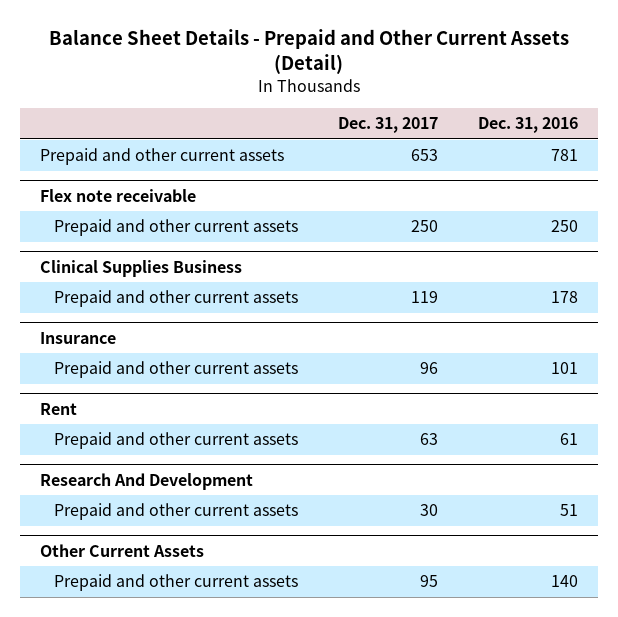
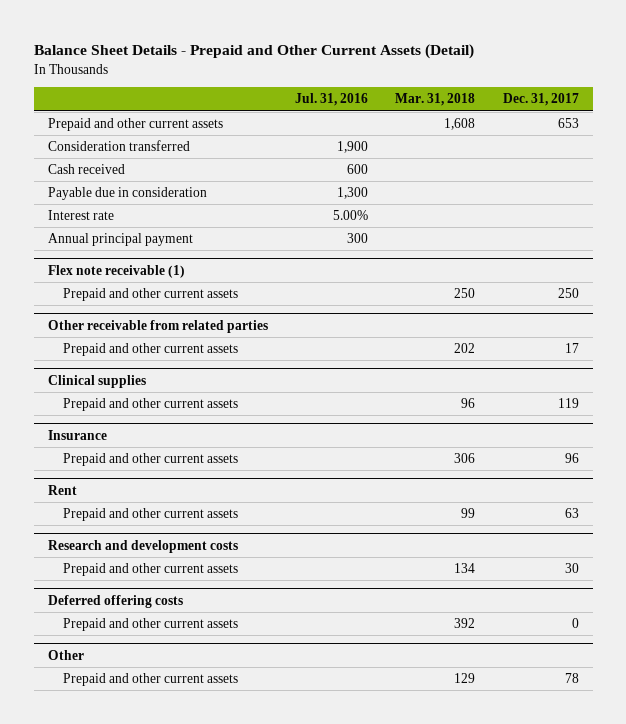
- | Dec. 31, 2017 | Dec. 31, 2016
+ | Jul. 31, 2016 | Mar. 31, 2018 | Dec. 31, 2017
- Flex note receivable
+ Consideration transferred | 1,900 | |
+ Cash received | 600 | |
+ Payable due in consideration | 1,300 | |
+ Interest rate | 5.00% | |
+ Annual principal payment | 300 | |
+ Flex note receivable (1)
- Clinical Supplies Business
+ Other receivable from related parties
+ Prepaid and other current assets | | 202 | 17
+ Clinical supplies
- Research And Development
+ Research and development costs
- Other Current Assets
- Prepaid and other current assets | 95 | 140
+ Deferred offering costs
+ Prepaid and other current assets | | 392 | 0
+ Other
+ Prepaid and other current assets | | 129 | 78

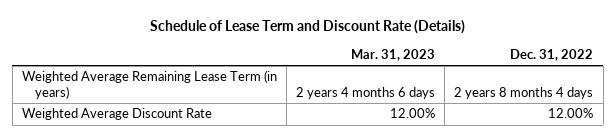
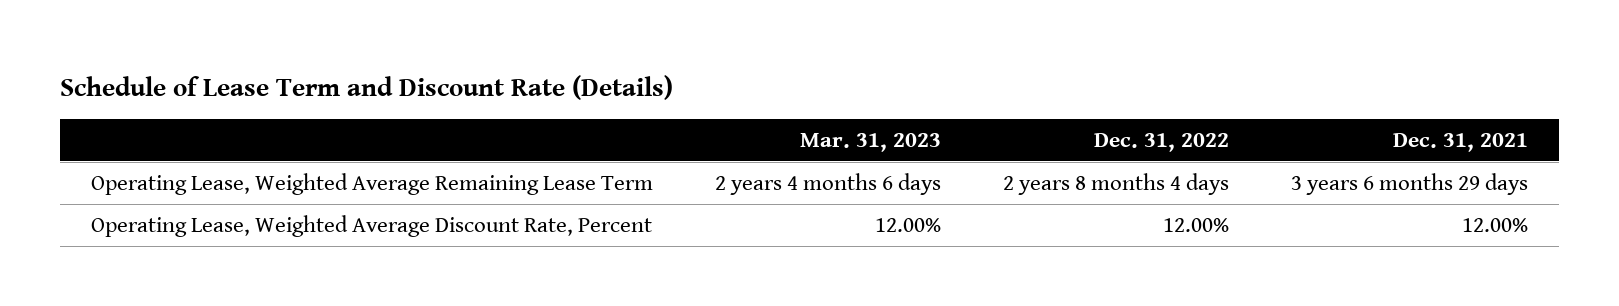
- | Mar. 31, 2023 | Dec. 31, 2022
+ | Mar. 31, 2023 | Dec. 31, 2022 | Dec. 31, 2021
- Weighted Average Remaining Lease Term (in years) | 2 years 4 months 6 days | 2 years 8 months 4 days
- Weighted Average Discount Rate | 12.00% | 12.00%
+ Operating Lease, Weighted Average Remaining Lease Term | 2 years 4 months 6 days | 2 years 8 months 4 days | 3 years 6 months 29 days
+ Operating Lease, Weighted Average Discount Rate, Percent | 12.00% | 12.00% | 12.00%

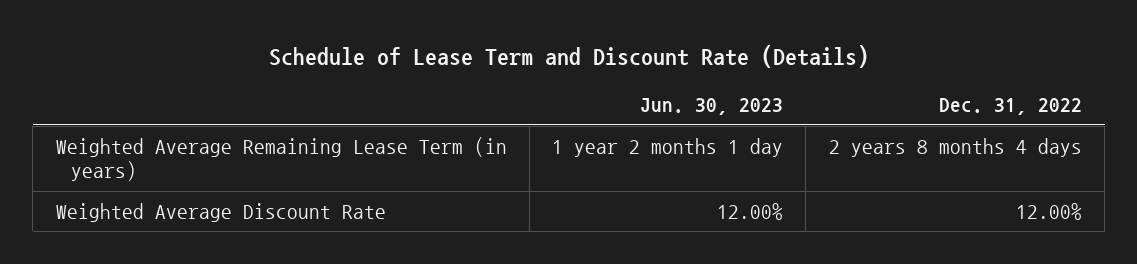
- | Mar. 31, 2023 | Dec. 31, 2022 | Dec. 31, 2021
+ | Jun. 30, 2023 | Dec. 31, 2022
- Operating Lease, Weighted Average Remaining Lease Term | 2 years 4 months 6 days | 2 years 8 months 4 days | 3 years 6 months 29 days
- Operating Lease, Weighted Average Discount Rate, Percent | 12.00% | 12.00% | 12.00%
+ Weighted Average Remaining Lease Term (in years) | 1 year 2 months 1 day | 2 years 8 months 4 days
+ Weighted Average Discount Rate | 12.00% | 12.00%

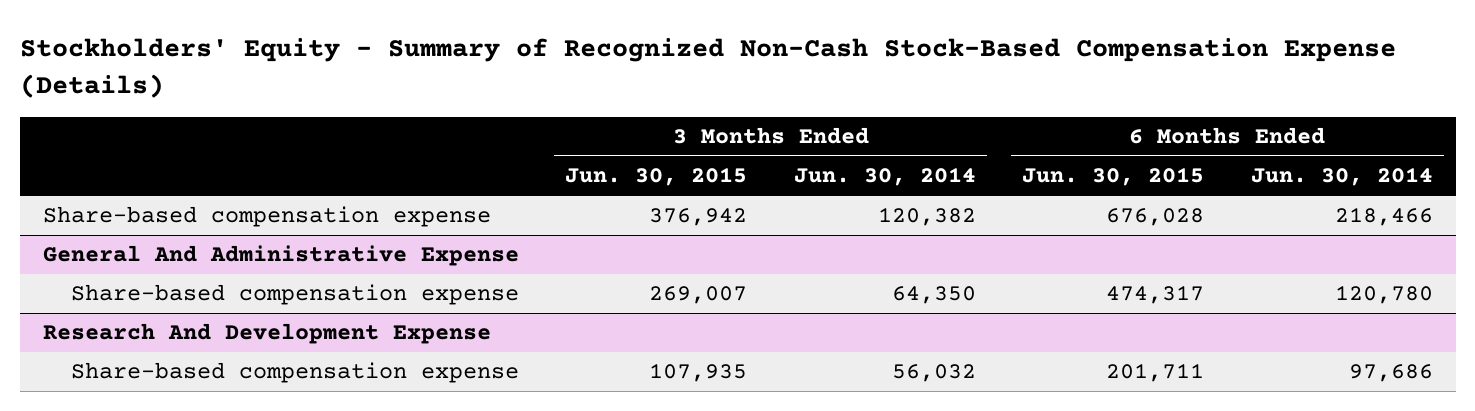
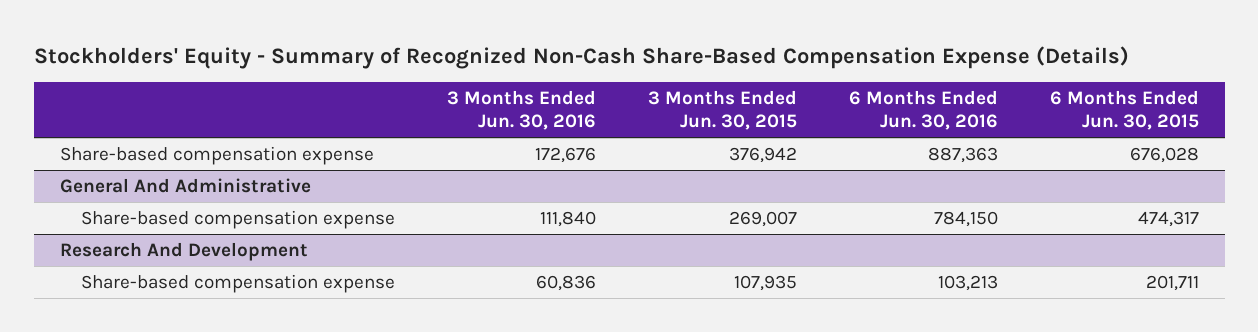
- Stockholders' Equity - Summary of Recognized Non-Cash Stock-Based Compensation Expense (Details)
+ Stockholders' Equity - Summary of Recognized Non-Cash Share-Based Compensation Expense (Details)
- | 3 Months Ended Jun. 30, 2015 | 3 Months Ended Jun. 30, 2014 | 6 Months Ended Jun. 30, 2015 | 6 Months Ended Jun. 30, 2014
+ | 3 Months Ended Jun. 30, 2016 | 3 Months Ended Jun. 30, 2015 | 6 Months Ended Jun. 30, 2016 | 6 Months Ended Jun. 30, 2015
- General And Administrative Expense
+ General And Administrative
- Research And Development Expense
+ Research And Development

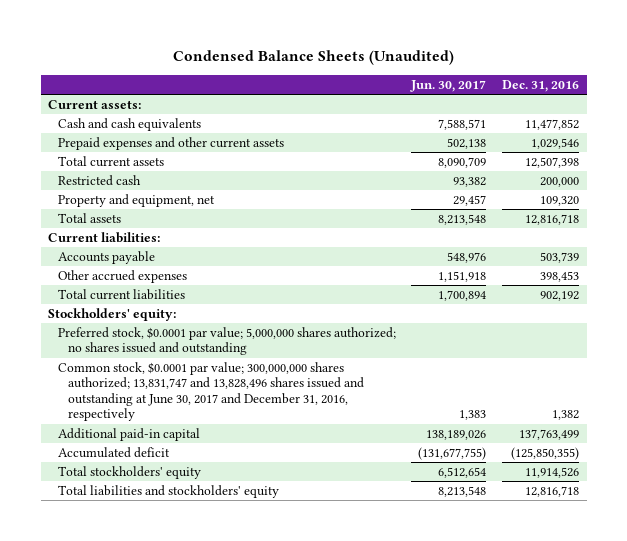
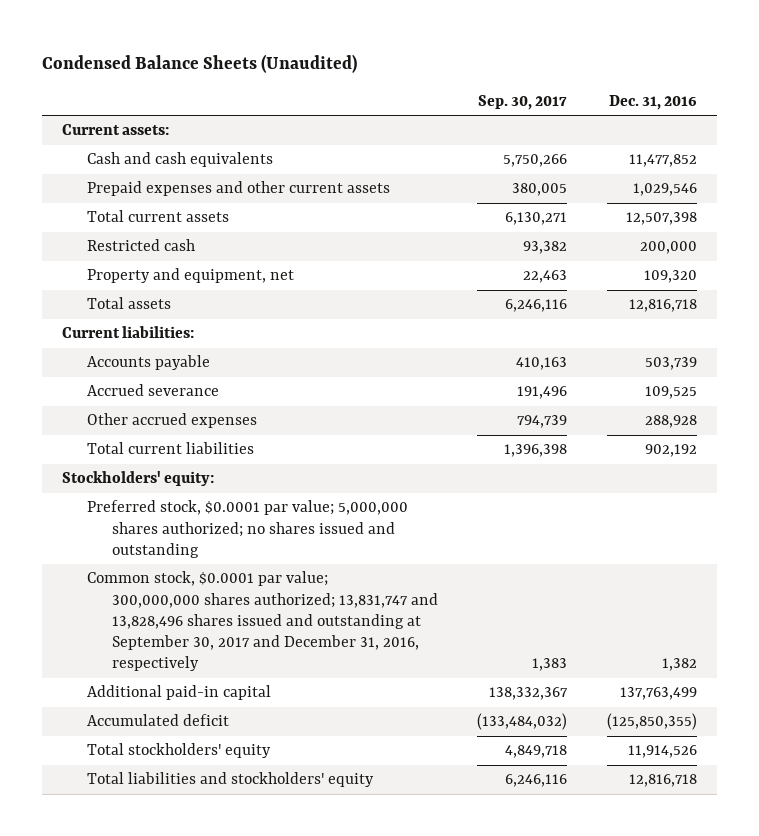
- | Jun. 30, 2017 | Dec. 31, 2016
+ | Sep. 30, 2017 | Dec. 31, 2016
- Other accrued expenses | 1,151,918 | 398,453
+ Accrued severance | 191,496 | 109,525
+ Other accrued expenses | 794,739 | 288,928
- Common stock, $0.0001 par value; 300,000,000 shares authorized; 13,831,747 and 13,828,496 shares issued and outstanding at June 30, 2017 and December 31, 2016, respectively | 1,383 | 1,382
+ Common stock, $0.0001 par value; 300,000,000 shares authorized; 13,831,747 and 13,828,496 shares issued and outstanding at September 30, 2017 and December 31, 2016, respectively | 1,383 | 1,382

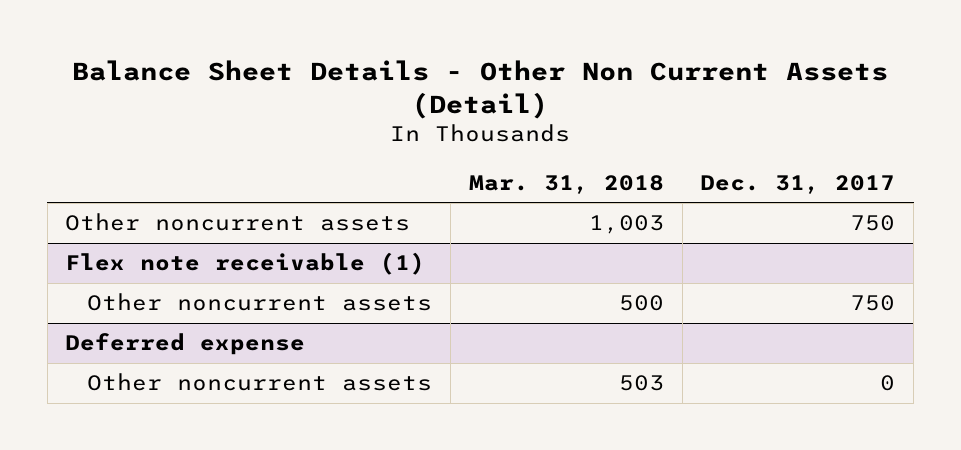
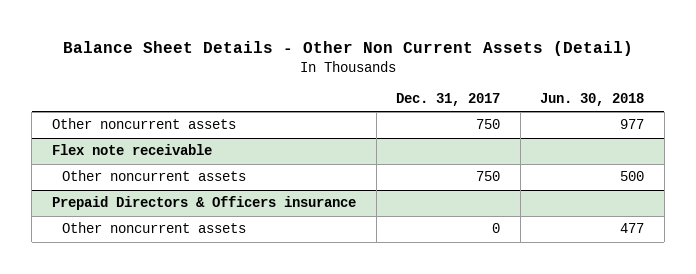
- | Mar. 31, 2018 | Dec. 31, 2017
+ | Dec. 31, 2017 | Jun. 30, 2018
- Flex note receivable (1)
+ Flex note receivable
- Deferred expense
+ Prepaid Directors & Officers insurance

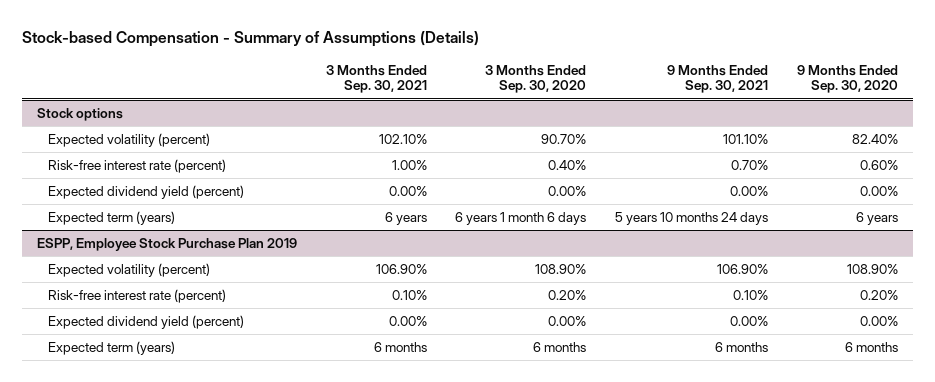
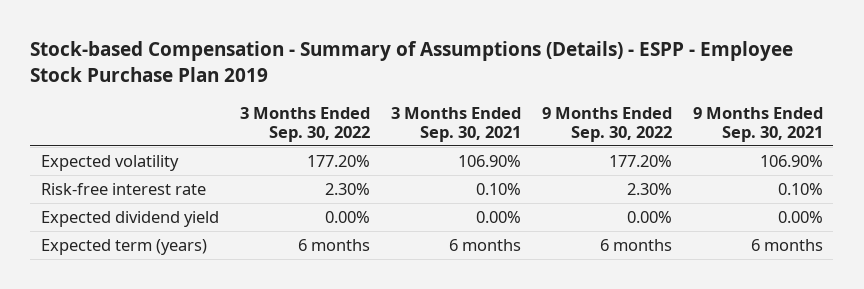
- Stock-based Compensation - Summary of Assumptions (Details)
+ Stock-based Compensation - Summary of Assumptions (Details) - ESPP - Employee Stock Purchase Plan 2019
- | 3 Months Ended Sep. 30, 2021 | 3 Months Ended Sep. 30, 2020 | 9 Months Ended Sep. 30, 2021 | 9 Months Ended Sep. 30, 2020
+ | 3 Months Ended Sep. 30, 2022 | 3 Months Ended Sep. 30, 2021 | 9 Months Ended Sep. 30, 2022 | 9 Months Ended Sep. 30, 2021
- Stock options
- Expected volatility (percent) | 102.10% | 90.70% | 101.10% | 82.40%
- Risk-free interest rate (percent) | 1.00% | 0.40% | 0.70% | 0.60%
- Expected dividend yield (percent) | 0.00% | 0.00% | 0.00% | 0.00%
- Expected term (years) | 6 years | 6 years 1 month 6 days | 5 years 10 months 24 days | 6 years
- ESPP, Employee Stock Purchase Plan 2019
- Expected volatility (percent) | 106.90% | 108.90% | 106.90% | 108.90%
- Risk-free interest rate (percent) | 0.10% | 0.20% | 0.10% | 0.20%
- Expected dividend yield (percent) | 0.00% | 0.00% | 0.00% | 0.00%
+ Expected volatility | 177.20% | 106.90% | 177.20% | 106.90%
+ Risk-free interest rate | 2.30% | 0.10% | 2.30% | 0.10%
+ Expected dividend yield | 0.00% | 0.00% | 0.00% | 0.00%

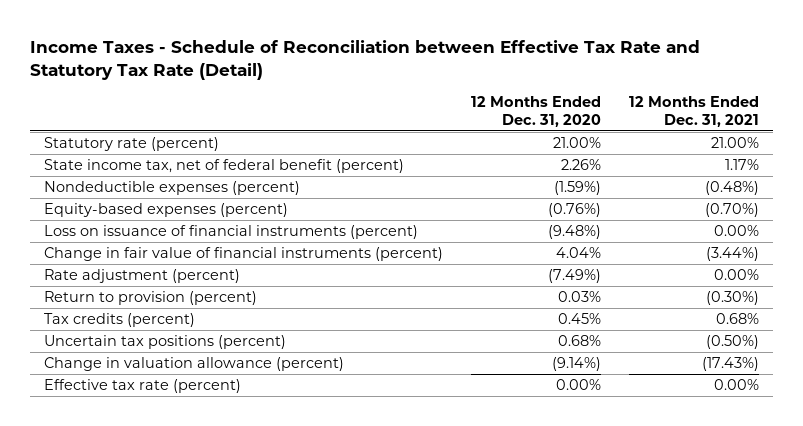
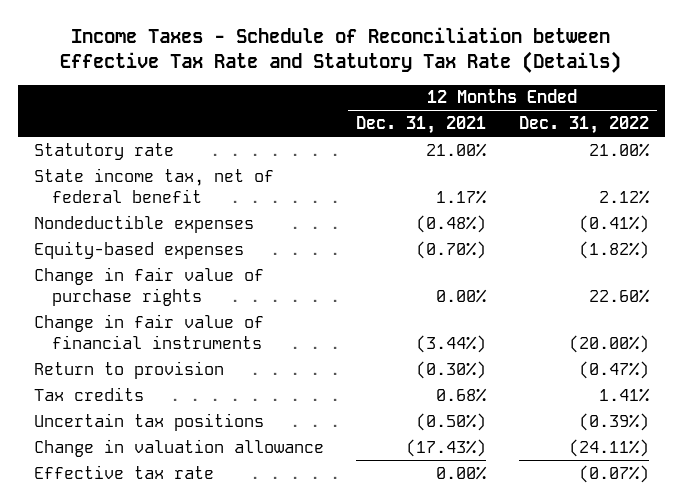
- Income Taxes - Schedule of Reconciliation between Effective Tax Rate and Statutory Tax Rate (Detail)
+ Income Taxes - Schedule of Reconciliation between Effective Tax Rate and Statutory Tax Rate (Details)
- | 12 Months Ended Dec. 31, 2020 | 12 Months Ended Dec. 31, 2021
+ | 12 Months Ended Dec. 31, 2021 | 12 Months Ended Dec. 31, 2022
- Statutory rate (percent) | 21.00% | 21.00%
- State income tax, net of federal benefit (percent) | 2.26% | 1.17%
- Nondeductible expenses (percent) | (1.59%) | (0.48%)
- Equity-based expenses (percent) | (0.76%) | (0.70%)
- Loss on issuance of financial instruments (percent) | (9.48%) | 0.00%
- Change in fair value of financial instruments (percent) | 4.04% | (3.44%)
- Rate adjustment (percent) | (7.49%) | 0.00%
- Return to provision (percent) | 0.03% | (0.30%)
- Tax credits (percent) | 0.45% | 0.68%
- Uncertain tax positions (percent) | 0.68% | (0.50%)
- Change in valuation allowance (percent) | (9.14%) | (17.43%)
- Effective tax rate (percent) | 0.00% | 0.00%
+ Statutory rate | 21.00% | 21.00%
+ State income tax, net of federal benefit | 1.17% | 2.12%
+ Nondeductible expenses | (0.48%) | (0.41%)
+ Equity-based expenses | (0.70%) | (1.82%)
+ Change in fair value of purchase rights | 0.00% | 22.60%
+ Change in fair value of financial instruments | (3.44%) | (20.00%)
+ Return to provision | (0.30%) | (0.47%)
+ Tax credits | 0.68% | 1.41%
+ Uncertain tax positions | (0.50%) | (0.39%)
+ Change in valuation allowance | (17.43%) | (24.11%)
+ Effective tax rate | 0.00% | (0.07%)

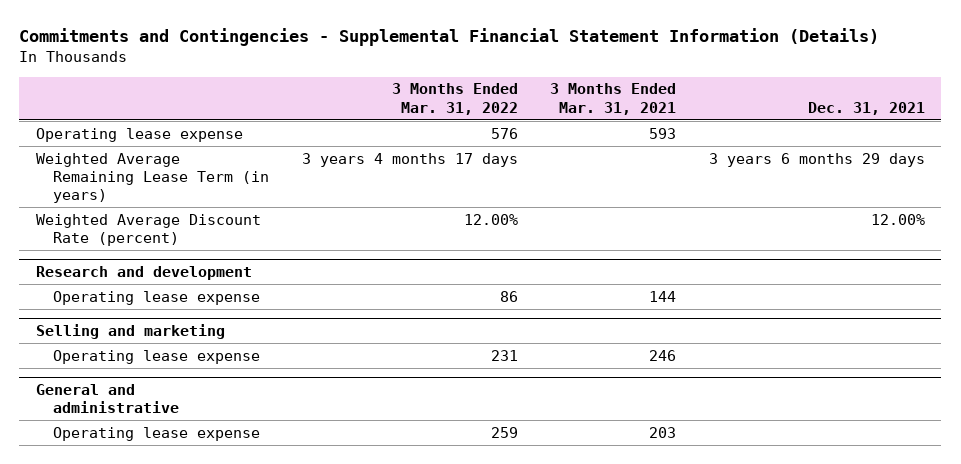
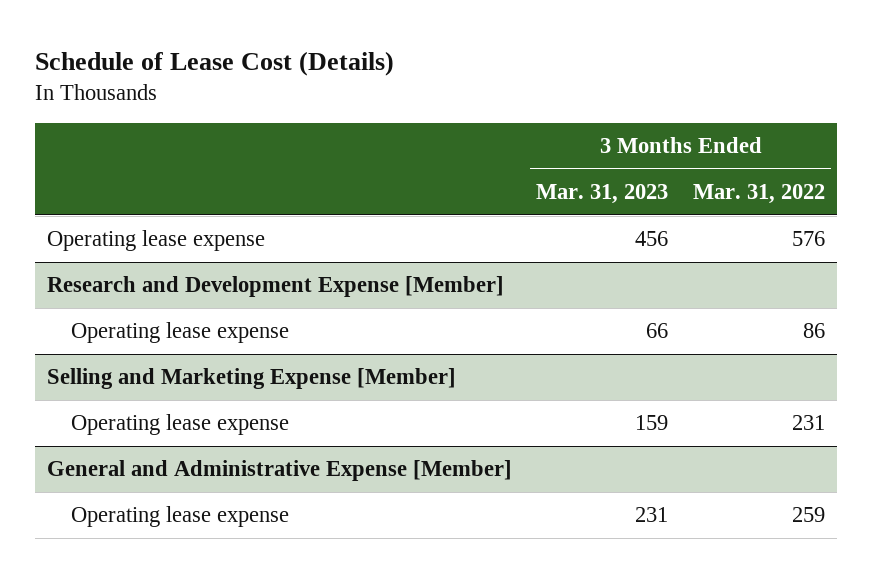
- Commitments and Contingencies - Supplemental Financial Statement Information (Details)
+ Schedule of Lease Cost (Details)
- | 3 Months Ended Mar. 31, 2022 | 3 Months Ended Mar. 31, 2021 | Dec. 31, 2021
+ | 3 Months Ended Mar. 31, 2023 | 3 Months Ended Mar. 31, 2022
- Weighted Average Remaining Lease Term (in years) | 3 years 4 months 17 days | | 3 years 6 months 29 days
- Weighted Average Discount Rate (percent) | 12.00% | | 12.00%
- Research and development
+ Research and Development Expense [Member]
- Selling and marketing
+ Selling and Marketing Expense [Member]
- General and administrative
+ General and Administrative Expense [Member]

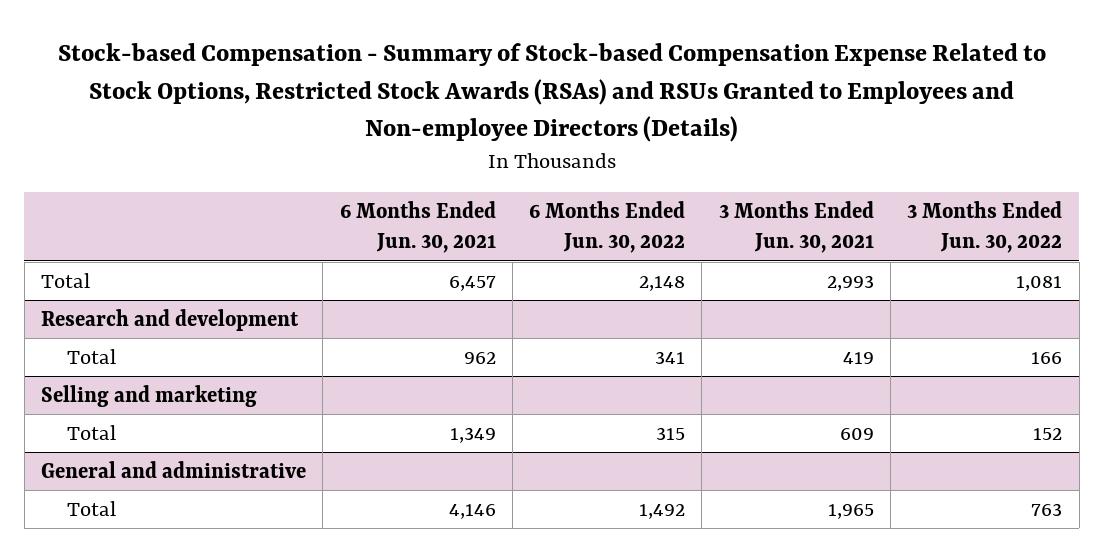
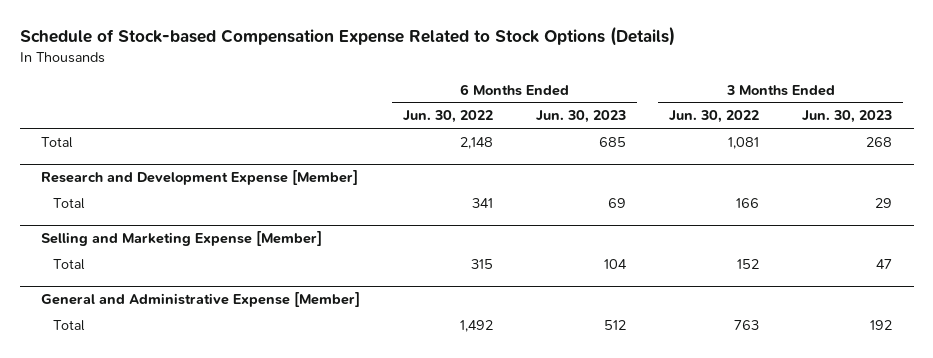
- Stock-based Compensation - Summary of Stock-based Compensation Expense Related to Stock Options, Restricted Stock Awards (RSAs) and RSUs Granted to Employees and Non-employee Directors (Details)
+ Schedule of Stock-based Compensation Expense Related to Stock Options (Details)
- | 6 Months Ended Jun. 30, 2021 | 6 Months Ended Jun. 30, 2022 | 3 Months Ended Jun. 30, 2021 | 3 Months Ended Jun. 30, 2022
+ | 6 Months Ended Jun. 30, 2022 | 6 Months Ended Jun. 30, 2023 | 3 Months Ended Jun. 30, 2022 | 3 Months Ended Jun. 30, 2023
- Research and development
+ Research and Development Expense [Member]
- Selling and marketing
+ Selling and Marketing Expense [Member]
- General and administrative
+ General and Administrative Expense [Member]

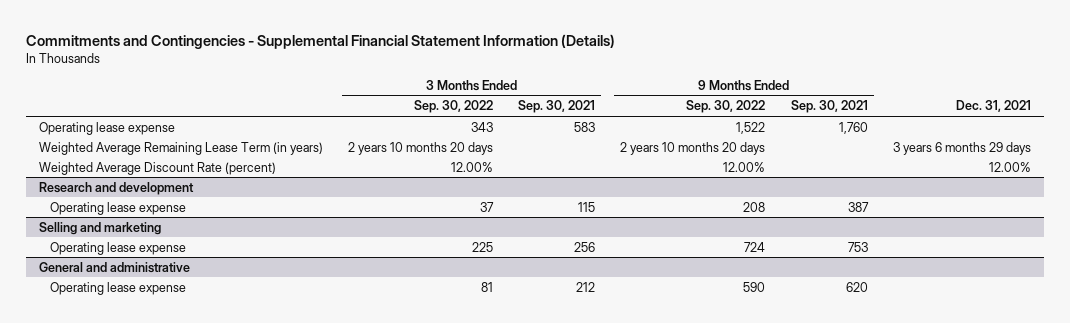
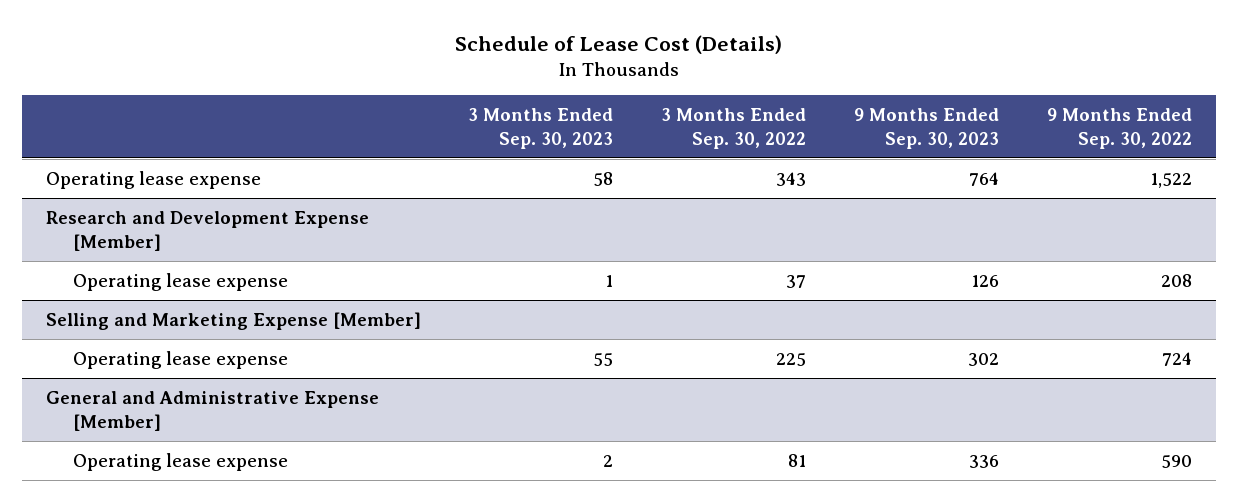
- Commitments and Contingencies - Supplemental Financial Statement Information (Details)
+ Schedule of Lease Cost (Details)
- | 3 Months Ended Sep. 30, 2022 | 3 Months Ended Sep. 30, 2021 | 9 Months Ended Sep. 30, 2022 | 9 Months Ended Sep. 30, 2021 | Dec. 31, 2021
+ | 3 Months Ended Sep. 30, 2023 | 3 Months Ended Sep. 30, 2022 | 9 Months Ended Sep. 30, 2023 | 9 Months Ended Sep. 30, 2022
- Weighted Average Remaining Lease Term (in years) | 2 years 10 months 20 days | | 2 years 10 months 20 days | | 3 years 6 months 29 days
- Weighted Average Discount Rate (percent) | 12.00% | | 12.00% | | 12.00%
- Research and development
+ Research and Development Expense [Member]
- Selling and marketing
+ Selling and Marketing Expense [Member]
- General and administrative
+ General and Administrative Expense [Member]

